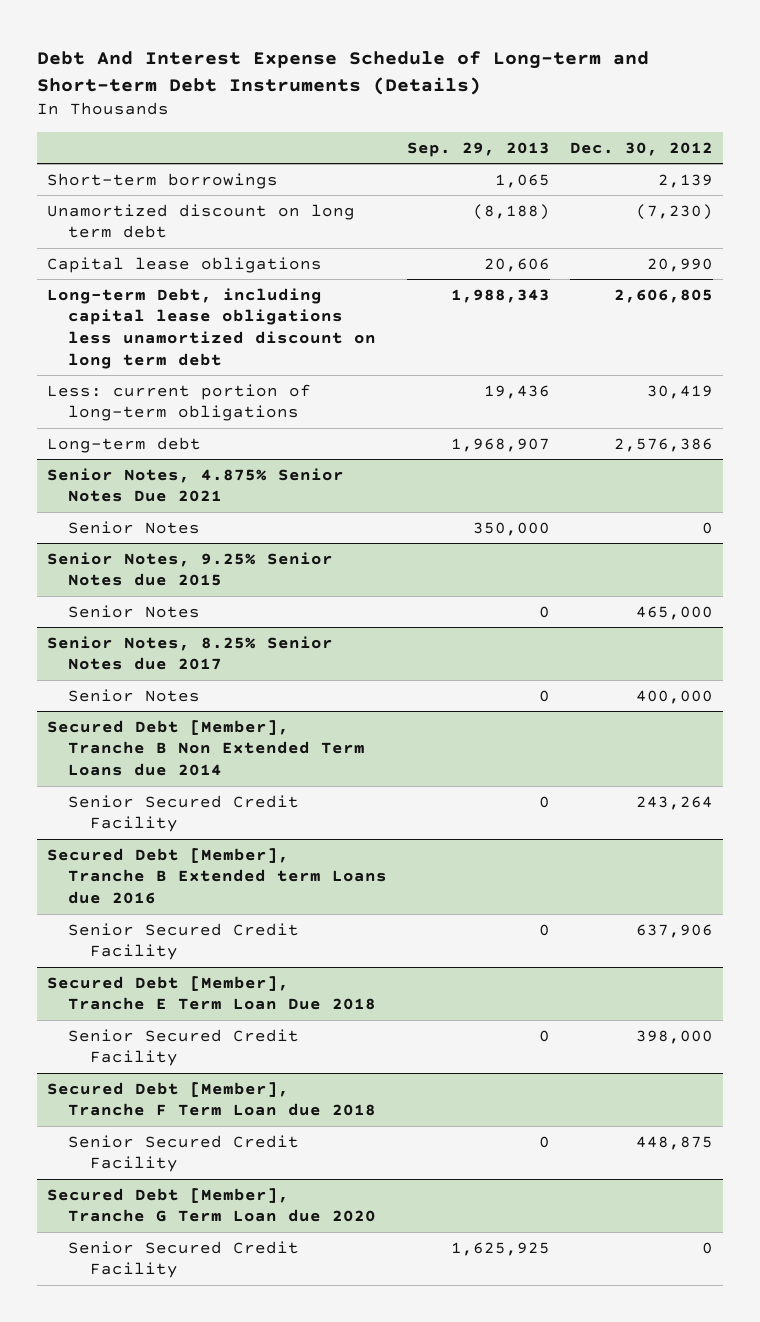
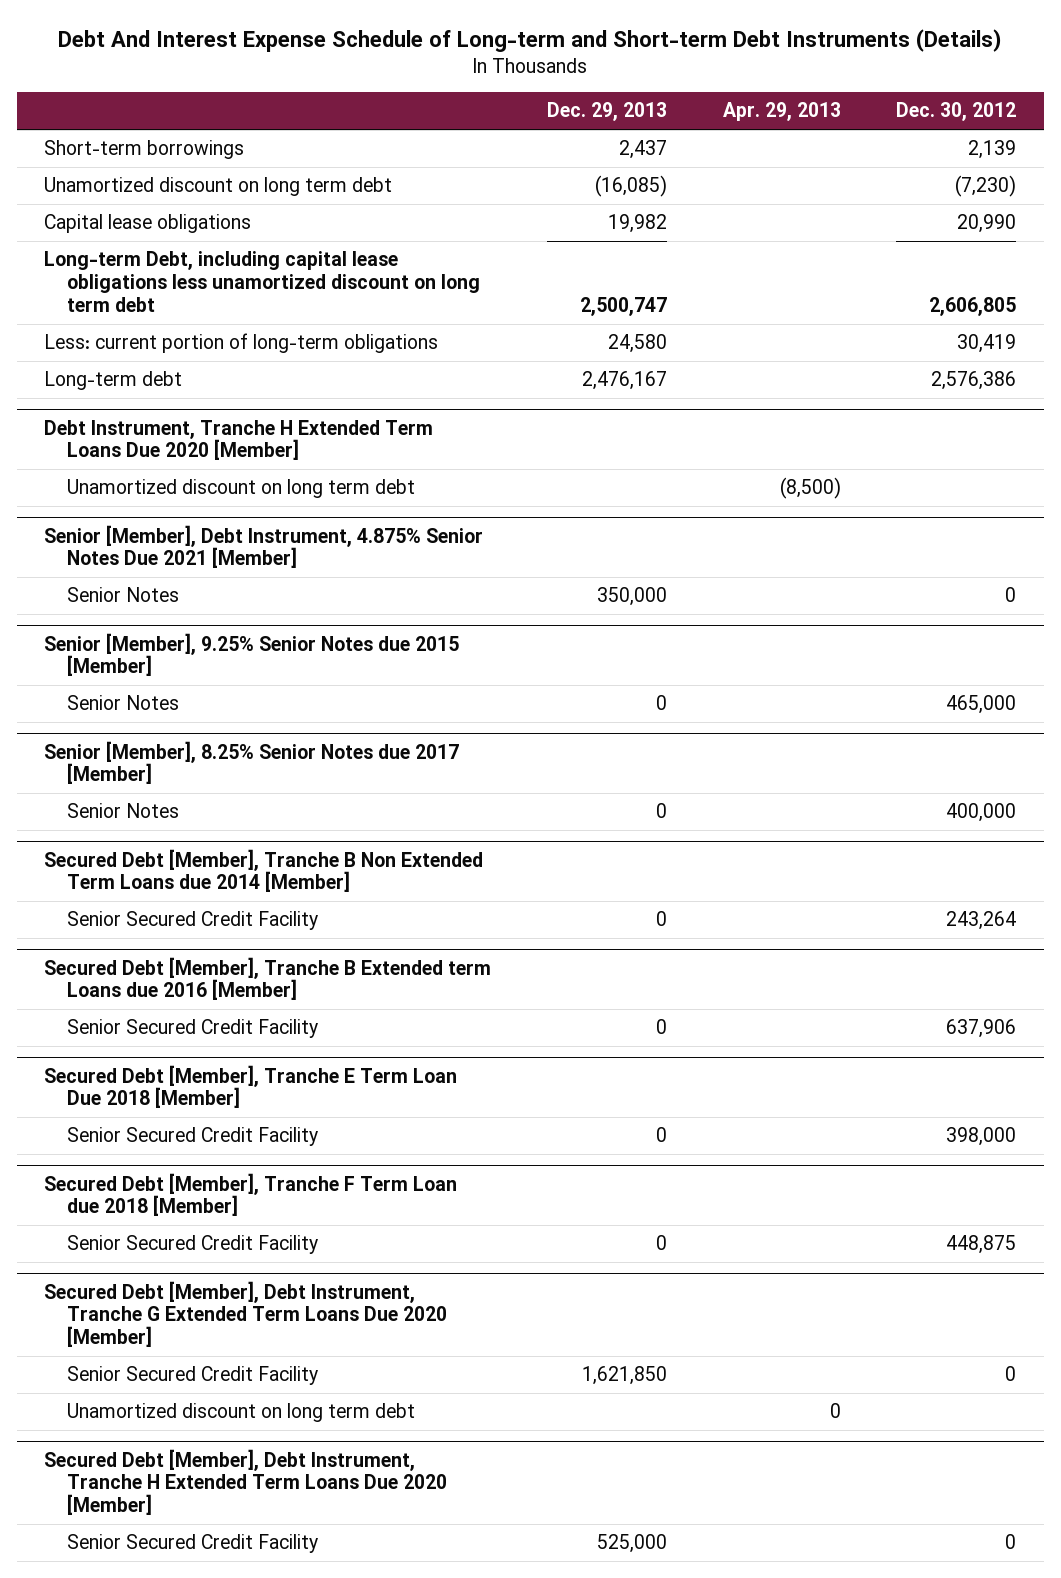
- | Sep. 29, 2013 | Dec. 30, 2012
+ | Dec. 29, 2013 | Apr. 29, 2013 | Dec. 30, 2012
- Senior Notes, 4.875% Senior Notes Due 2021
+ Debt Instrument, Tranche H Extended Term Loans Due 2020 [Member]
+ Unamortized discount on long term debt | | (8,500) |
+ Senior [Member], Debt Instrument, 4.875% Senior Notes Due 2021 [Member]
- Senior Notes, 9.25% Senior Notes due 2015
+ Senior [Member], 9.25% Senior Notes due 2015 [Member]
- Senior Notes, 8.25% Senior Notes due 2017
+ Senior [Member], 8.25% Senior Notes due 2017 [Member]
- Secured Debt [Member], Tranche B Non Extended Term Loans due 2014
+ Secured Debt [Member], Tranche B Non Extended Term Loans due 2014 [Member]
- Secured Debt [Member], Tranche B Extended term Loans due 2016
+ Secured Debt [Member], Tranche B Extended term Loans due 2016 [Member]
- Secured Debt [Member], Tranche E Term Loan Due 2018
+ Secured Debt [Member], Tranche E Term Loan Due 2018 [Member]
- Secured Debt [Member], Tranche F Term Loan due 2018
+ Secured Debt [Member], Tranche F Term Loan due 2018 [Member]
- Secured Debt [Member], Tranche G Term Loan due 2020
+ Secured Debt [Member], Debt Instrument, Tranche G Extended Term Loans Due 2020 [Member]
+ Unamortized discount on long term debt | | 0 |
+ Secured Debt [Member], Debt Instrument, Tranche H Extended Term Loans Due 2020 [Member]
+ Senior Secured Credit Facility | 525,000 | | 0

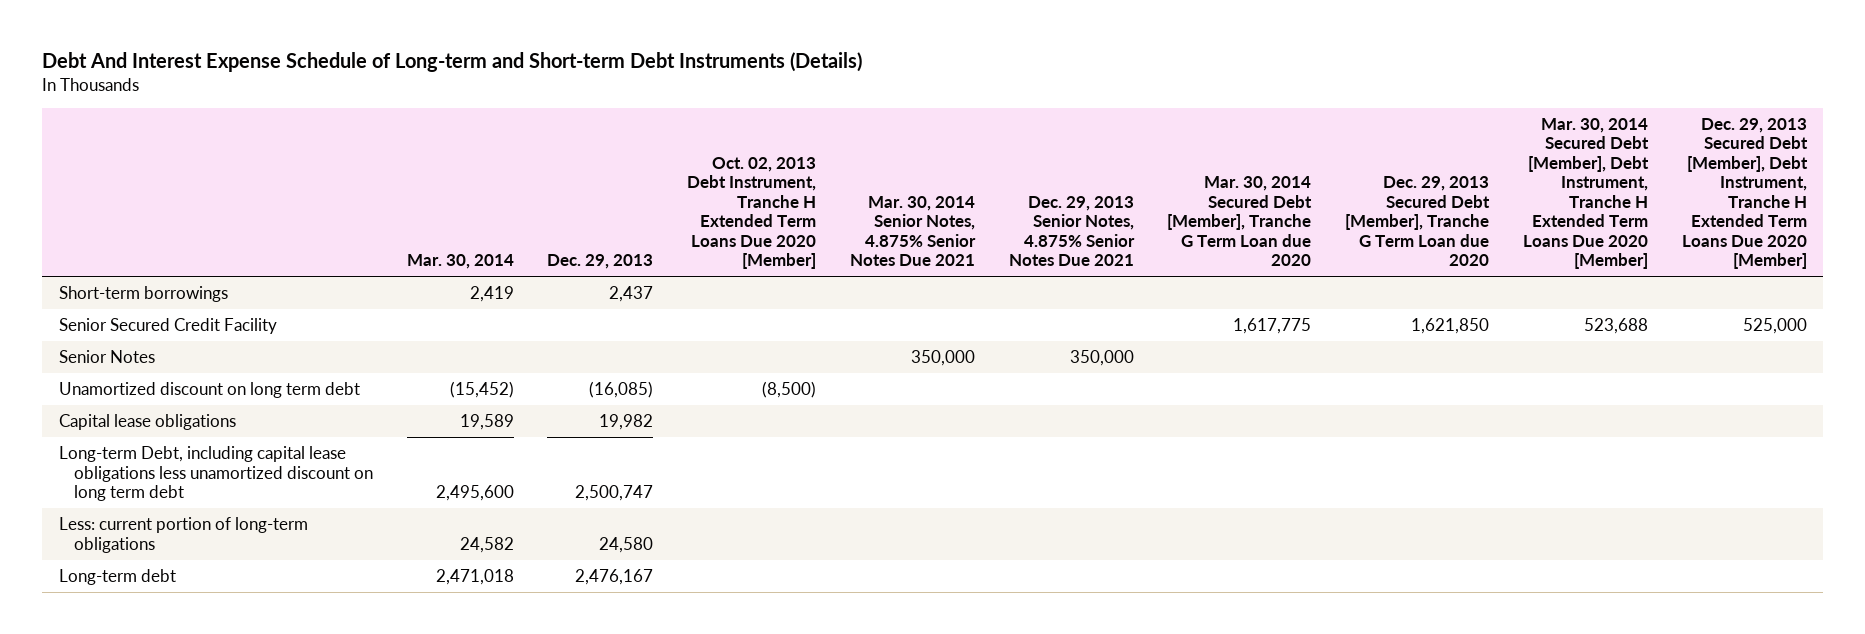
- | Dec. 29, 2013 | Apr. 29, 2013 | Dec. 30, 2012
+ | Mar. 30, 2014 | Dec. 29, 2013 | Oct. 02, 2013 Debt Instrument, Tranche H Extended Term Loans Due 2020 [Member] | Mar. 30, 2014 Senior Notes, 4.875% Senior Notes Due 2021 | Dec. 29, 2013 Senior Notes, 4.875% Senior Notes Due 2021 | Mar. 30, 2014 Secured Debt [Member], Tranche G Term Loan due 2020 | Dec. 29, 2013 Secured Debt [Member], Tranche G Term Loan due 2020 | Mar. 30, 2014 Secured Debt [Member], Debt Instrument, Tranche H Extended Term Loans Due 2020 [Member] | Dec. 29, 2013 Secured Debt [Member], Debt Instrument, Tranche H Extended Term Loans Due 2020 [Member]
+ Senior Secured Credit Facility | | | | | | 1,617,775 | 1,621,850 | 523,688 | 525,000
+ Senior Notes | | | | 350,000 | 350,000 | | | |
- Debt Instrument, Tranche H Extended Term Loans Due 2020 [Member]
- Unamortized discount on long term debt | | (8,500) |
- Senior [Member], Debt Instrument, 4.875% Senior Notes Due 2021 [Member]
- Senior Notes | 350,000 | | 0
- Senior [Member], 9.25% Senior Notes due 2015 [Member]
- Senior Notes | 0 | | 465,000
- Senior [Member], 8.25% Senior Notes due 2017 [Member]
- Senior Notes | 0 | | 400,000
- Secured Debt [Member], Tranche B Non Extended Term Loans due 2014 [Member]
- Senior Secured Credit Facility | 0 | | 243,264
- Secured Debt [Member], Tranche B Extended term Loans due 2016 [Member]
- Senior Secured Credit Facility | 0 | | 637,906
- Secured Debt [Member], Tranche E Term Loan Due 2018 [Member]
- Senior Secured Credit Facility | 0 | | 398,000
- Secured Debt [Member], Tranche F Term Loan due 2018 [Member]
- Senior Secured Credit Facility | 0 | | 448,875
- Secured Debt [Member], Debt Instrument, Tranche G Extended Term Loans Due 2020 [Member]
- Senior Secured Credit Facility | 1,621,850 | | 0
- Unamortized discount on long term debt | | 0 |
- Secured Debt [Member], Debt Instrument, Tranche H Extended Term Loans Due 2020 [Member]
- Senior Secured Credit Facility | 525,000 | | 0

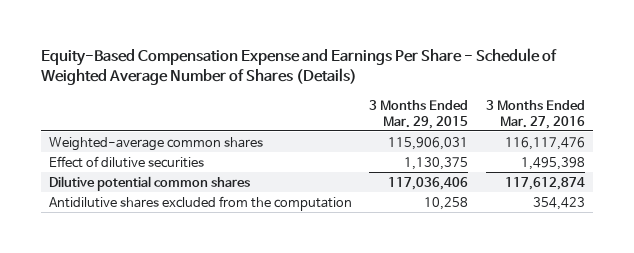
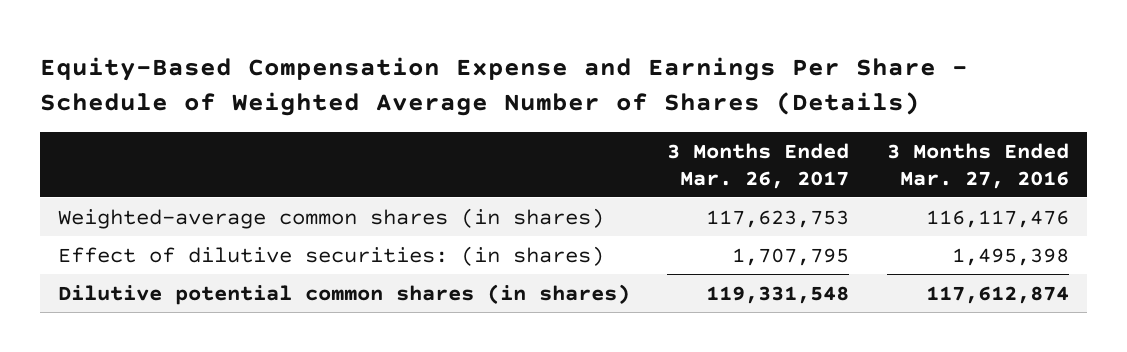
- | 3 Months Ended Mar. 29, 2015 | 3 Months Ended Mar. 27, 2016
+ | 3 Months Ended Mar. 26, 2017 | 3 Months Ended Mar. 27, 2016
- Weighted-average common shares | 115,906,031 | 116,117,476
- Effect of dilutive securities | 1,130,375 | 1,495,398
- Dilutive potential common shares | 117,036,406 | 117,612,874
- Antidilutive shares excluded from the computation | 10,258 | 354,423
+ Weighted-average common shares (in shares) | 117,623,753 | 116,117,476
+ Effect of dilutive securities: (in shares) | 1,707,795 | 1,495,398
+ Dilutive potential common shares (in shares) | 119,331,548 | 117,612,874

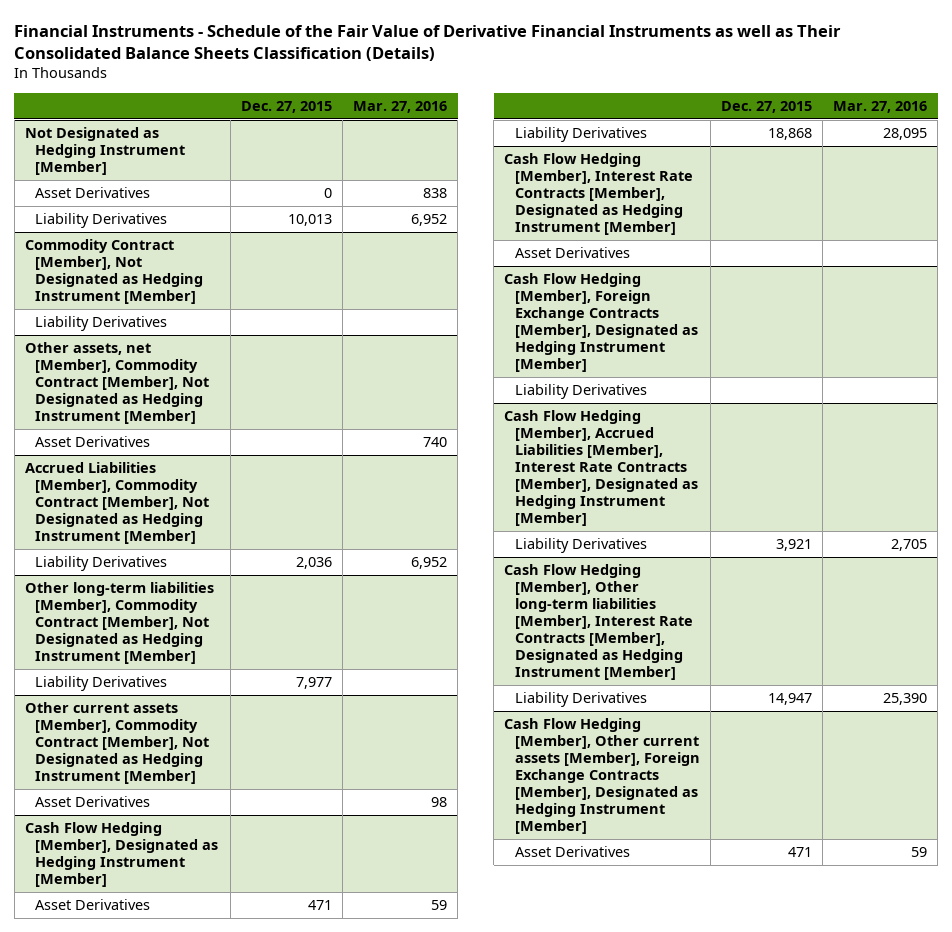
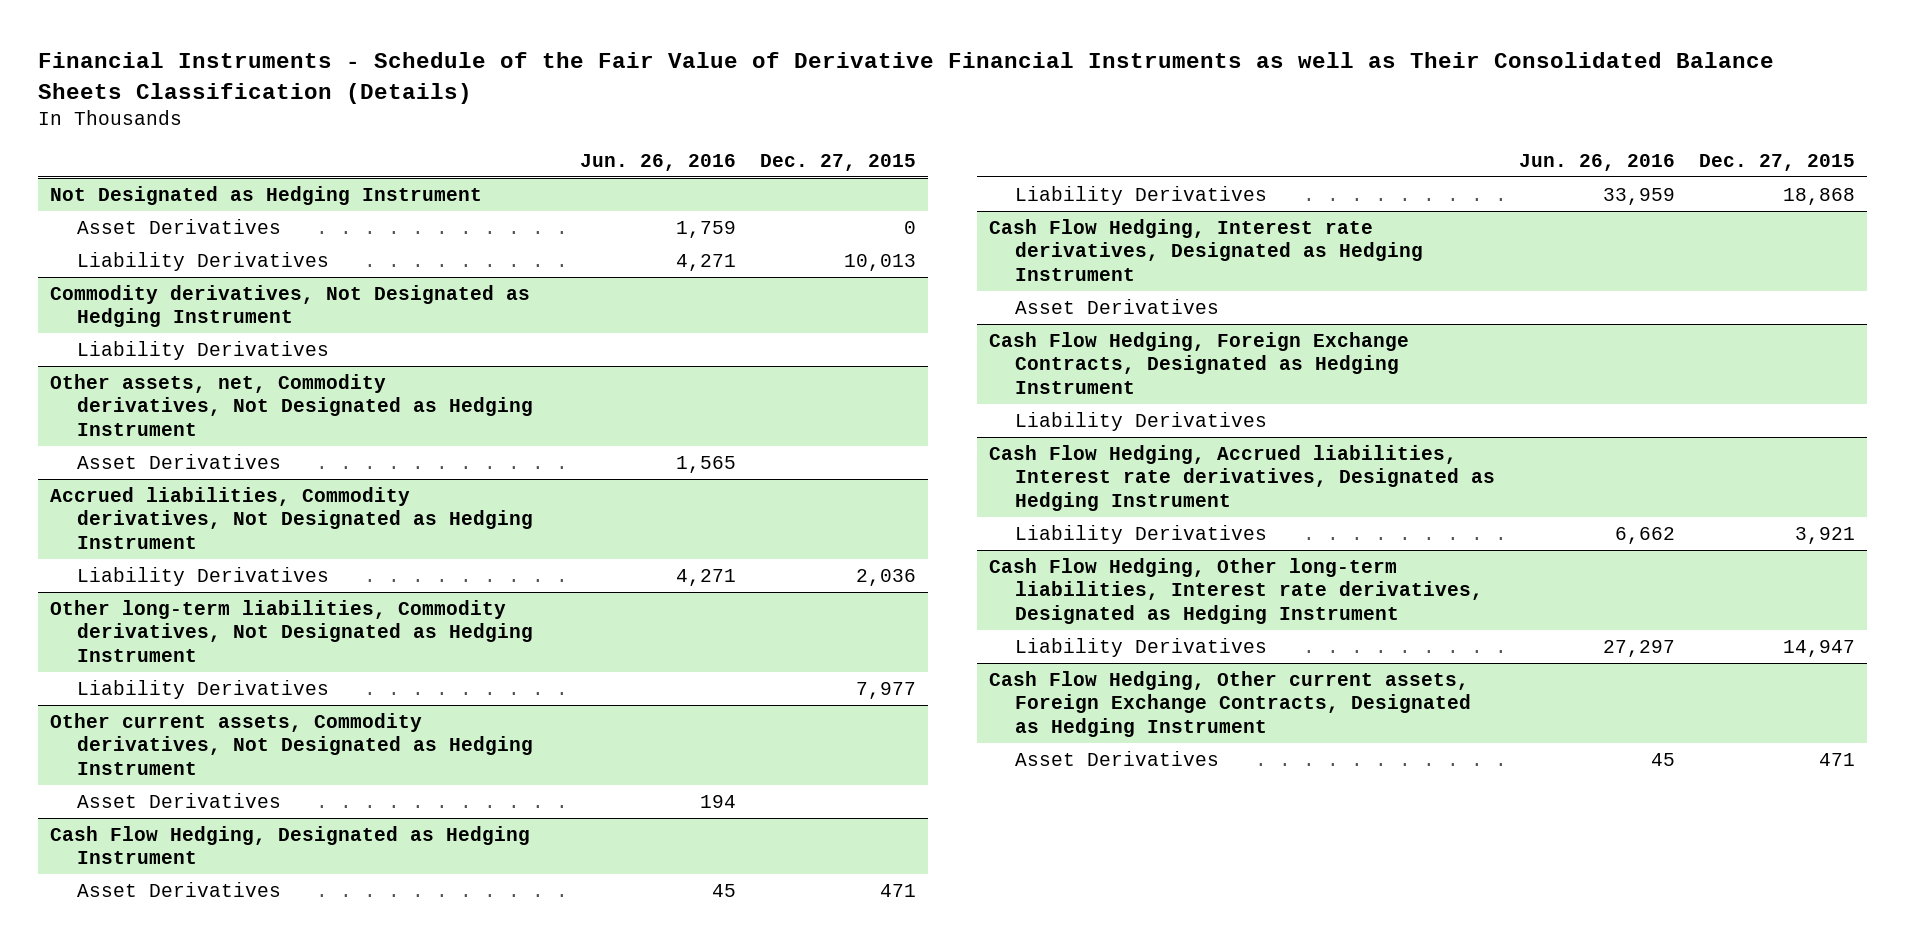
- | Dec. 27, 2015 | Mar. 27, 2016
+ | Jun. 26, 2016 | Dec. 27, 2015
- Not Designated as Hedging Instrument [Member]
+ Not Designated as Hedging Instrument
- Commodity Contract [Member], Not Designated as Hedging Instrument [Member]
+ Commodity derivatives, Not Designated as Hedging Instrument
- Other assets, net [Member], Commodity Contract [Member], Not Designated as Hedging Instrument [Member]
+ Other assets, net, Commodity derivatives, Not Designated as Hedging Instrument
- Accrued Liabilities [Member], Commodity Contract [Member], Not Designated as Hedging Instrument [Member]
+ Accrued liabilities, Commodity derivatives, Not Designated as Hedging Instrument
- Other long-term liabilities [Member], Commodity Contract [Member], Not Designated as Hedging Instrument [Member]
+ Other long-term liabilities, Commodity derivatives, Not Designated as Hedging Instrument
- Other current assets [Member], Commodity Contract [Member], Not Designated as Hedging Instrument [Member]
+ Other current assets, Commodity derivatives, Not Designated as Hedging Instrument
- Cash Flow Hedging [Member], Designated as Hedging Instrument [Member]
+ Cash Flow Hedging, Designated as Hedging Instrument
- Cash Flow Hedging [Member], Interest Rate Contracts [Member], Designated as Hedging Instrument [Member]
+ Cash Flow Hedging, Interest rate derivatives, Designated as Hedging Instrument
- Cash Flow Hedging [Member], Foreign Exchange Contracts [Member], Designated as Hedging Instrument [Member]
+ Cash Flow Hedging, Foreign Exchange Contracts, Designated as Hedging Instrument
- Cash Flow Hedging [Member], Accrued Liabilities [Member], Interest Rate Contracts [Member], Designated as Hedging Instrument [Member]
+ Cash Flow Hedging, Accrued liabilities, Interest rate derivatives, Designated as Hedging Instrument
- Cash Flow Hedging [Member], Other long-term liabilities [Member], Interest Rate Contracts [Member], Designated as Hedging Instrument [Member]
+ Cash Flow Hedging, Other long-term liabilities, Interest rate derivatives, Designated as Hedging Instrument
- Cash Flow Hedging [Member], Other current assets [Member], Foreign Exchange Contracts [Member], Designated as Hedging Instrument [Member]
+ Cash Flow Hedging, Other current assets, Foreign Exchange Contracts, Designated as Hedging Instrument

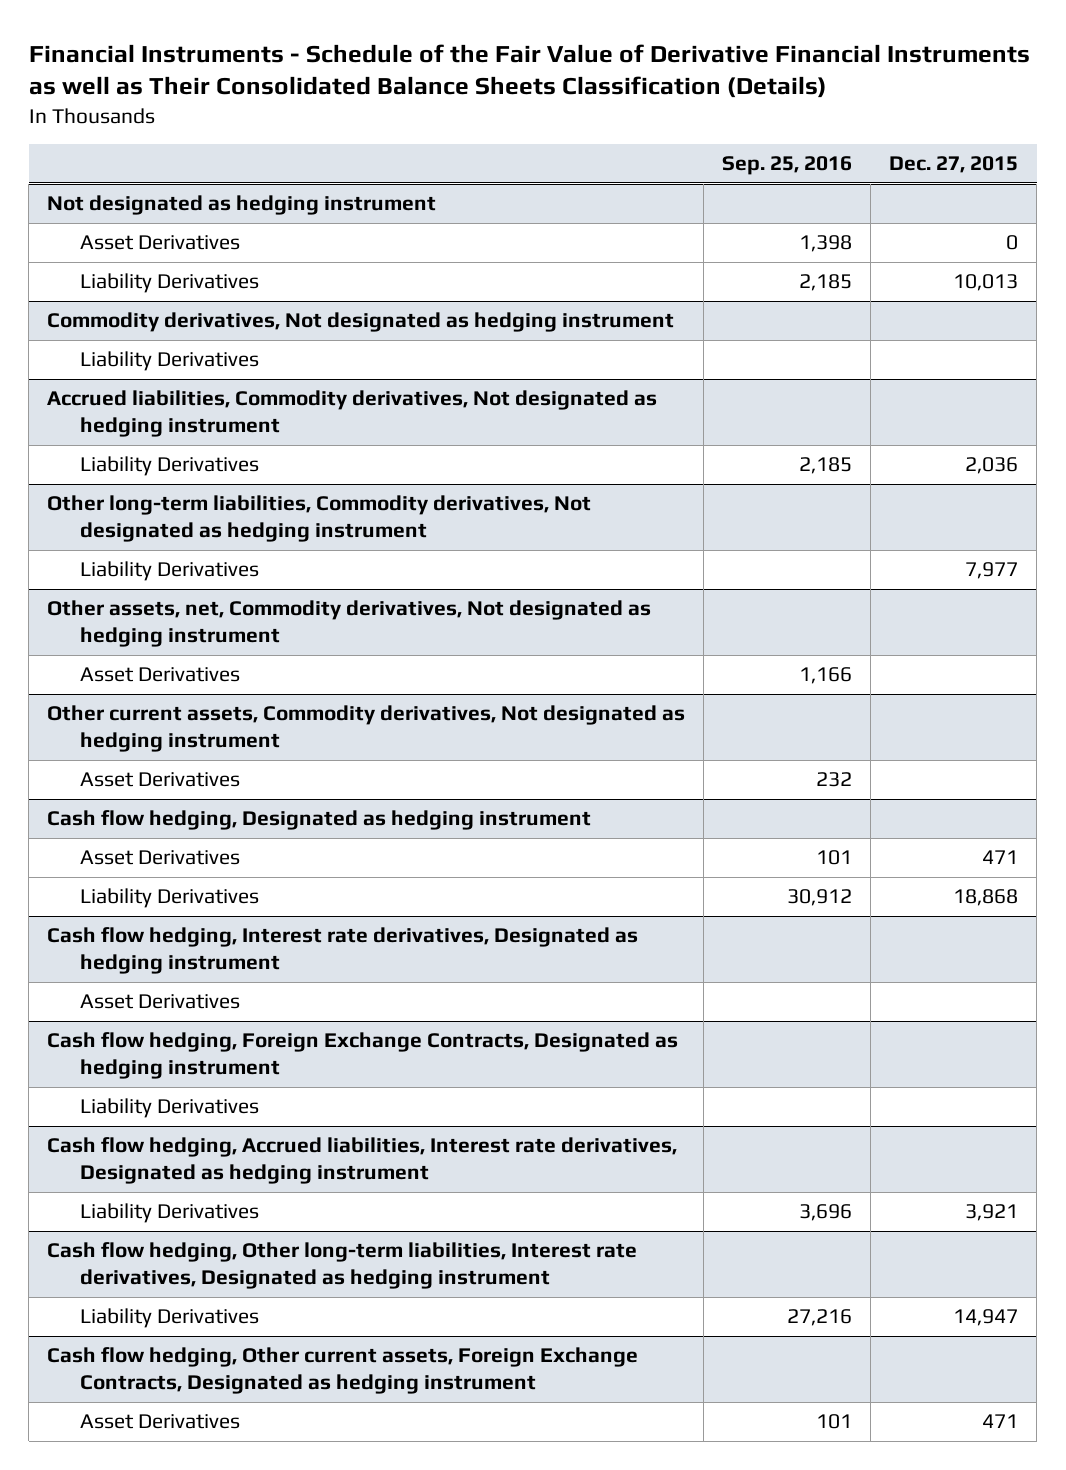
- | Jun. 26, 2016 | Dec. 27, 2015
+ | Sep. 25, 2016 | Dec. 27, 2015
- Not Designated as Hedging Instrument
+ Not designated as hedging instrument
- Commodity derivatives, Not Designated as Hedging Instrument
+ Commodity derivatives, Not designated as hedging instrument
- Other assets, net, Commodity derivatives, Not Designated as Hedging Instrument
- Asset Derivatives | 1,565 |
- Accrued liabilities, Commodity derivatives, Not Designated as Hedging Instrument
+ Accrued liabilities, Commodity derivatives, Not designated as hedging instrument
- Other long-term liabilities, Commodity derivatives, Not Designated as Hedging Instrument
+ Other long-term liabilities, Commodity derivatives, Not designated as hedging instrument
- Other current assets, Commodity derivatives, Not Designated as Hedging Instrument
+ Other assets, net, Commodity derivatives, Not designated as hedging instrument
- Cash Flow Hedging, Designated as Hedging Instrument
+ Other current assets, Commodity derivatives, Not designated as hedging instrument
+ Asset Derivatives | 232 |
+ Cash flow hedging, Designated as hedging instrument
- Cash Flow Hedging, Interest rate derivatives, Designated as Hedging Instrument
+ Cash flow hedging, Interest rate derivatives, Designated as hedging instrument
- Cash Flow Hedging, Foreign Exchange Contracts, Designated as Hedging Instrument
+ Cash flow hedging, Foreign Exchange Contracts, Designated as hedging instrument
- Cash Flow Hedging, Accrued liabilities, Interest rate derivatives, Designated as Hedging Instrument
+ Cash flow hedging, Accrued liabilities, Interest rate derivatives, Designated as hedging instrument
- Cash Flow Hedging, Other long-term liabilities, Interest rate derivatives, Designated as Hedging Instrument
+ Cash flow hedging, Other long-term liabilities, Interest rate derivatives, Designated as hedging instrument
- Cash Flow Hedging, Other current assets, Foreign Exchange Contracts, Designated as Hedging Instrument
+ Cash flow hedging, Other current assets, Foreign Exchange Contracts, Designated as hedging instrument

